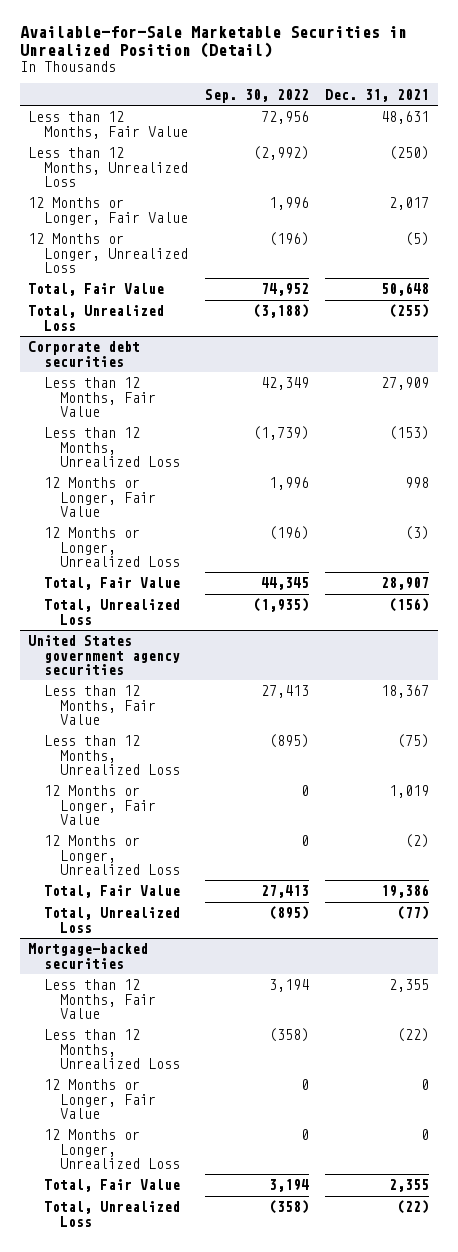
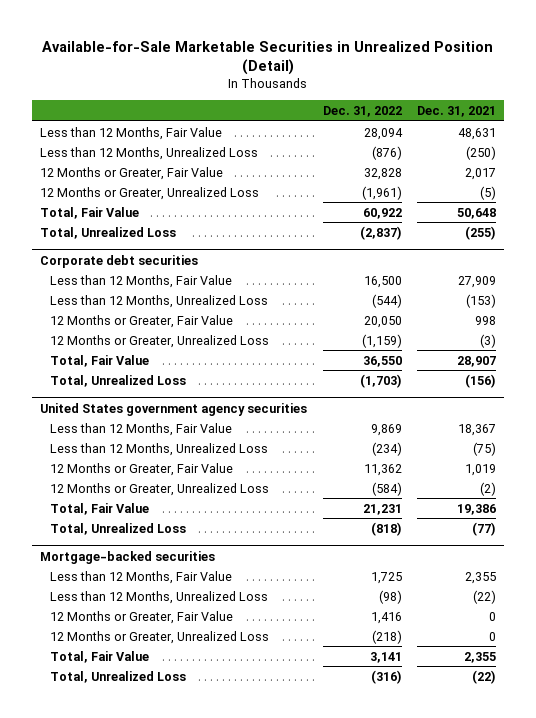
- | Sep. 30, 2022 | Dec. 31, 2021
+ | Dec. 31, 2022 | Dec. 31, 2021
- 12 Months or Longer, Fair Value | 1,996 | 2,017
- 12 Months or Longer, Unrealized Loss | (196) | (5)
+ 12 Months or Greater, Fair Value | 32,828 | 2,017
+ 12 Months or Greater, Unrealized Loss | (1,961) | (5)
@ Corporate debt securities
- 12 Months or Longer, Fair Value | 1,996 | 998
- 12 Months or Longer, Unrealized Loss | (196) | (3)
+ 12 Months or Greater, Fair Value | 20,050 | 998
+ 12 Months or Greater, Unrealized Loss | (1,159) | (3)
@ United States government agency securities
- 12 Months or Longer, Fair Value | 0 | 1,019
- 12 Months or Longer, Unrealized Loss | 0 | (2)
+ 12 Months or Greater, Fair Value | 11,362 | 1,019
+ 12 Months or Greater, Unrealized Loss | (584) | (2)
@ Mortgage-backed securities
- 12 Months or Longer, Fair Value | 0 | 0
- 12 Months or Longer, Unrealized Loss | 0 | 0
+ 12 Months or Greater, Fair Value | 1,416 | 0
+ 12 Months or Greater, Unrealized Loss | (218) | 0

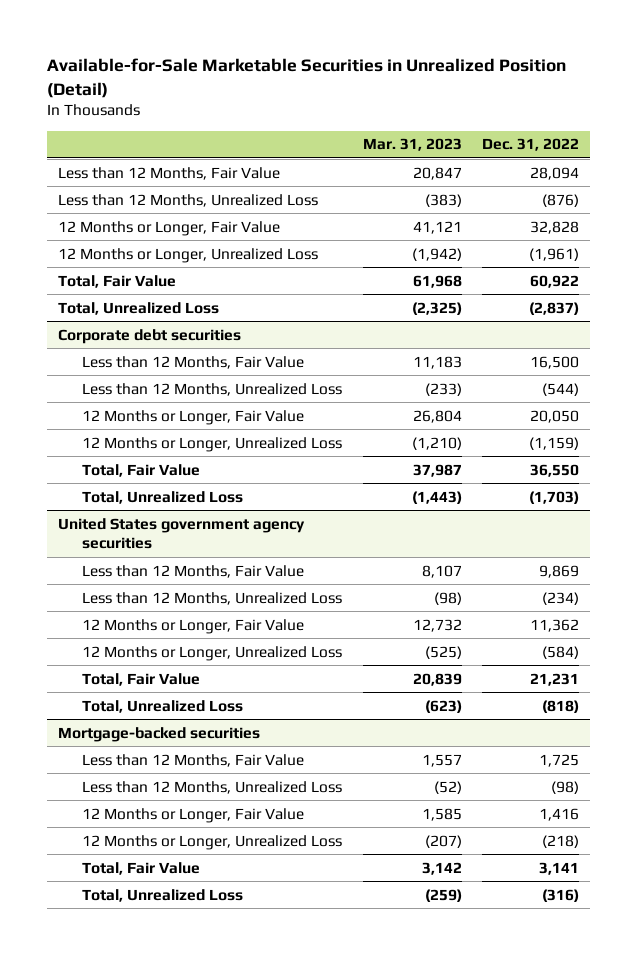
- | Dec. 31, 2022 | Dec. 31, 2021
+ | Mar. 31, 2023 | Dec. 31, 2022
- 12 Months or Greater, Fair Value | 32,828 | 2,017
- 12 Months or Greater, Unrealized Loss | (1,961) | (5)
+ 12 Months or Longer, Fair Value | 41,121 | 32,828
+ 12 Months or Longer, Unrealized Loss | (1,942) | (1,961)
@ Corporate debt securities
- 12 Months or Greater, Fair Value | 20,050 | 998
- 12 Months or Greater, Unrealized Loss | (1,159) | (3)
+ 12 Months or Longer, Fair Value | 26,804 | 20,050
+ 12 Months or Longer, Unrealized Loss | (1,210) | (1,159)
@ United States government agency securities
- 12 Months or Greater, Fair Value | 11,362 | 1,019
- 12 Months or Greater, Unrealized Loss | (584) | (2)
+ 12 Months or Longer, Fair Value | 12,732 | 11,362
+ 12 Months or Longer, Unrealized Loss | (525) | (584)
@ Mortgage-backed securities
- 12 Months or Greater, Fair Value | 1,416 | 0
- 12 Months or Greater, Unrealized Loss | (218) | 0
+ 12 Months or Longer, Fair Value | 1,585 | 1,416
+ 12 Months or Longer, Unrealized Loss | (207) | (218)

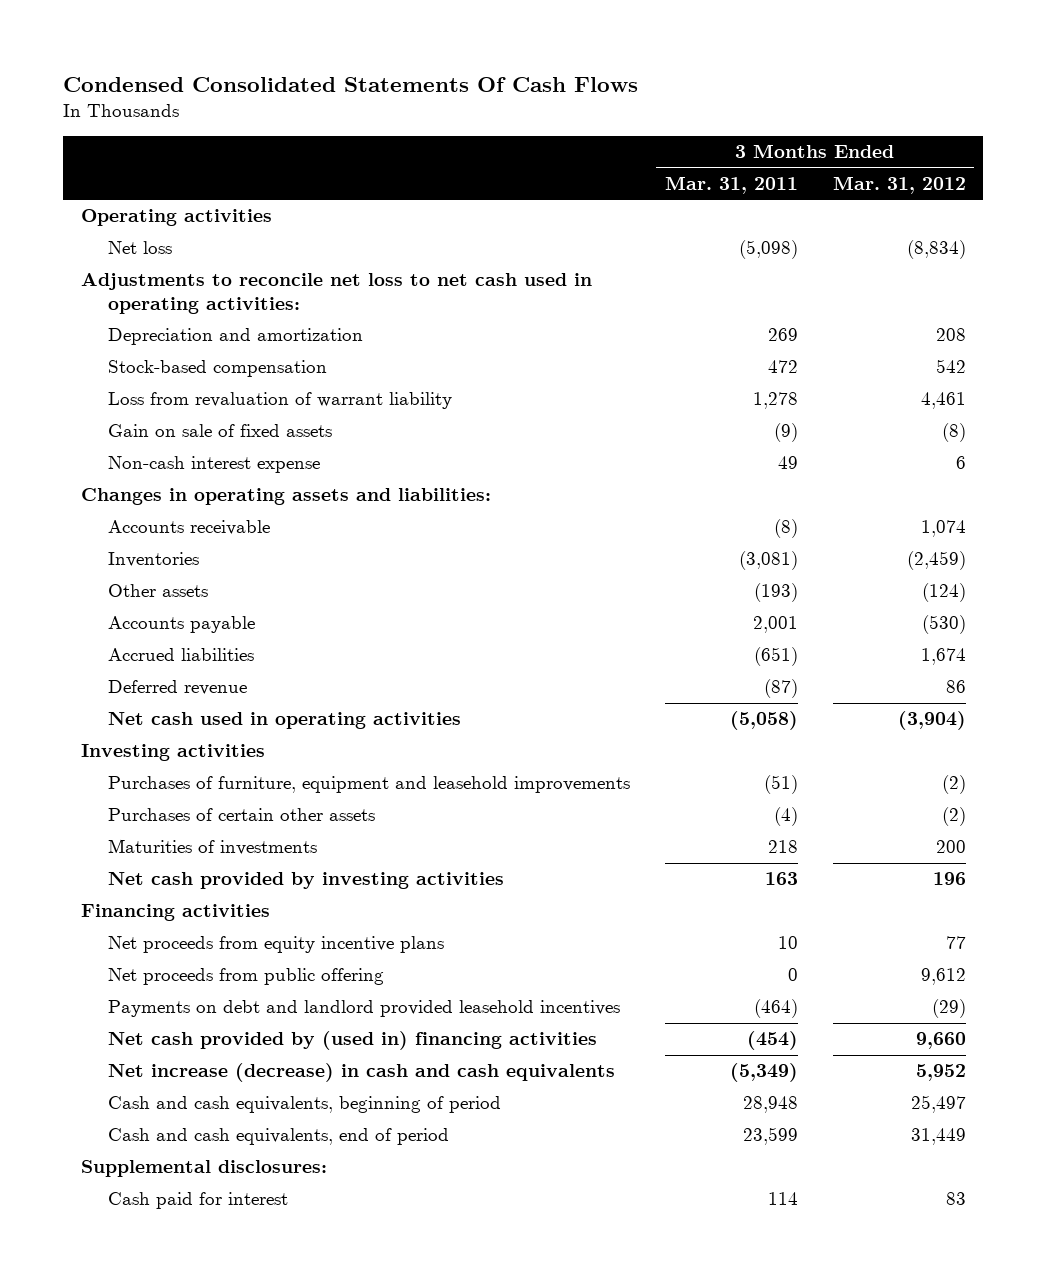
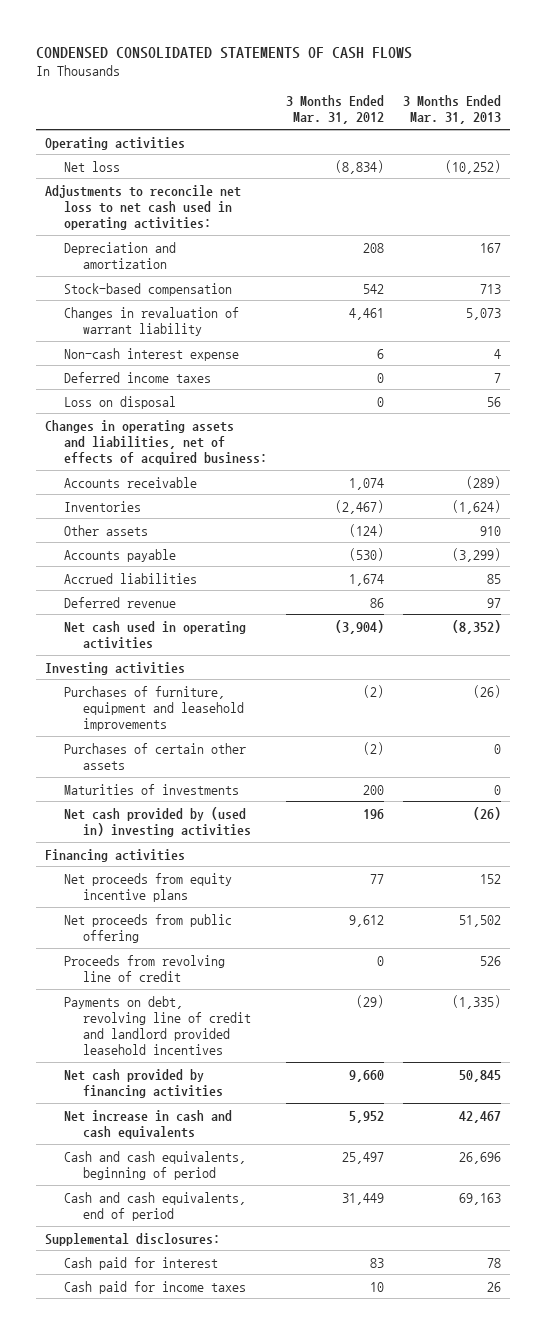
- Condensed Consolidated Statements Of Cash Flows
+ CONDENSED CONSOLIDATED STATEMENTS OF CASH FLOWS
- | 3 Months Ended Mar. 31, 2011 | 3 Months Ended Mar. 31, 2012
+ | 3 Months Ended Mar. 31, 2012 | 3 Months Ended Mar. 31, 2013
- Loss from revaluation of warrant liability | 1,278 | 4,461
- Gain on sale of fixed assets | (9) | (8)
+ Changes in revaluation of warrant liability | 4,461 | 5,073
- Changes in operating assets and liabilities:
+ Deferred income taxes | 0 | 7
+ Loss on disposal | 0 | 56
+ Changes in operating assets and liabilities, net of effects of acquired business:
- Inventories | (3,081) | (2,459)
+ Inventories | (2,467) | (1,624)
- Net cash provided by investing activities | 163 | 196
+ Net cash provided by (used in) investing activities | 196 | (26)
- Payments on debt and landlord provided leasehold incentives | (464) | (29)
- Net cash provided by (used in) financing activities | (454) | 9,660
- Net increase (decrease) in cash and cash equivalents | (5,349) | 5,952
+ Proceeds from revolving line of credit | 0 | 526
+ Payments on debt, revolving line of credit and landlord provided leasehold incentives | (29) | (1,335)
+ Net cash provided by financing activities | 9,660 | 50,845
+ Net increase in cash and cash equivalents | 5,952 | 42,467
+ Cash paid for income taxes | 10 | 26

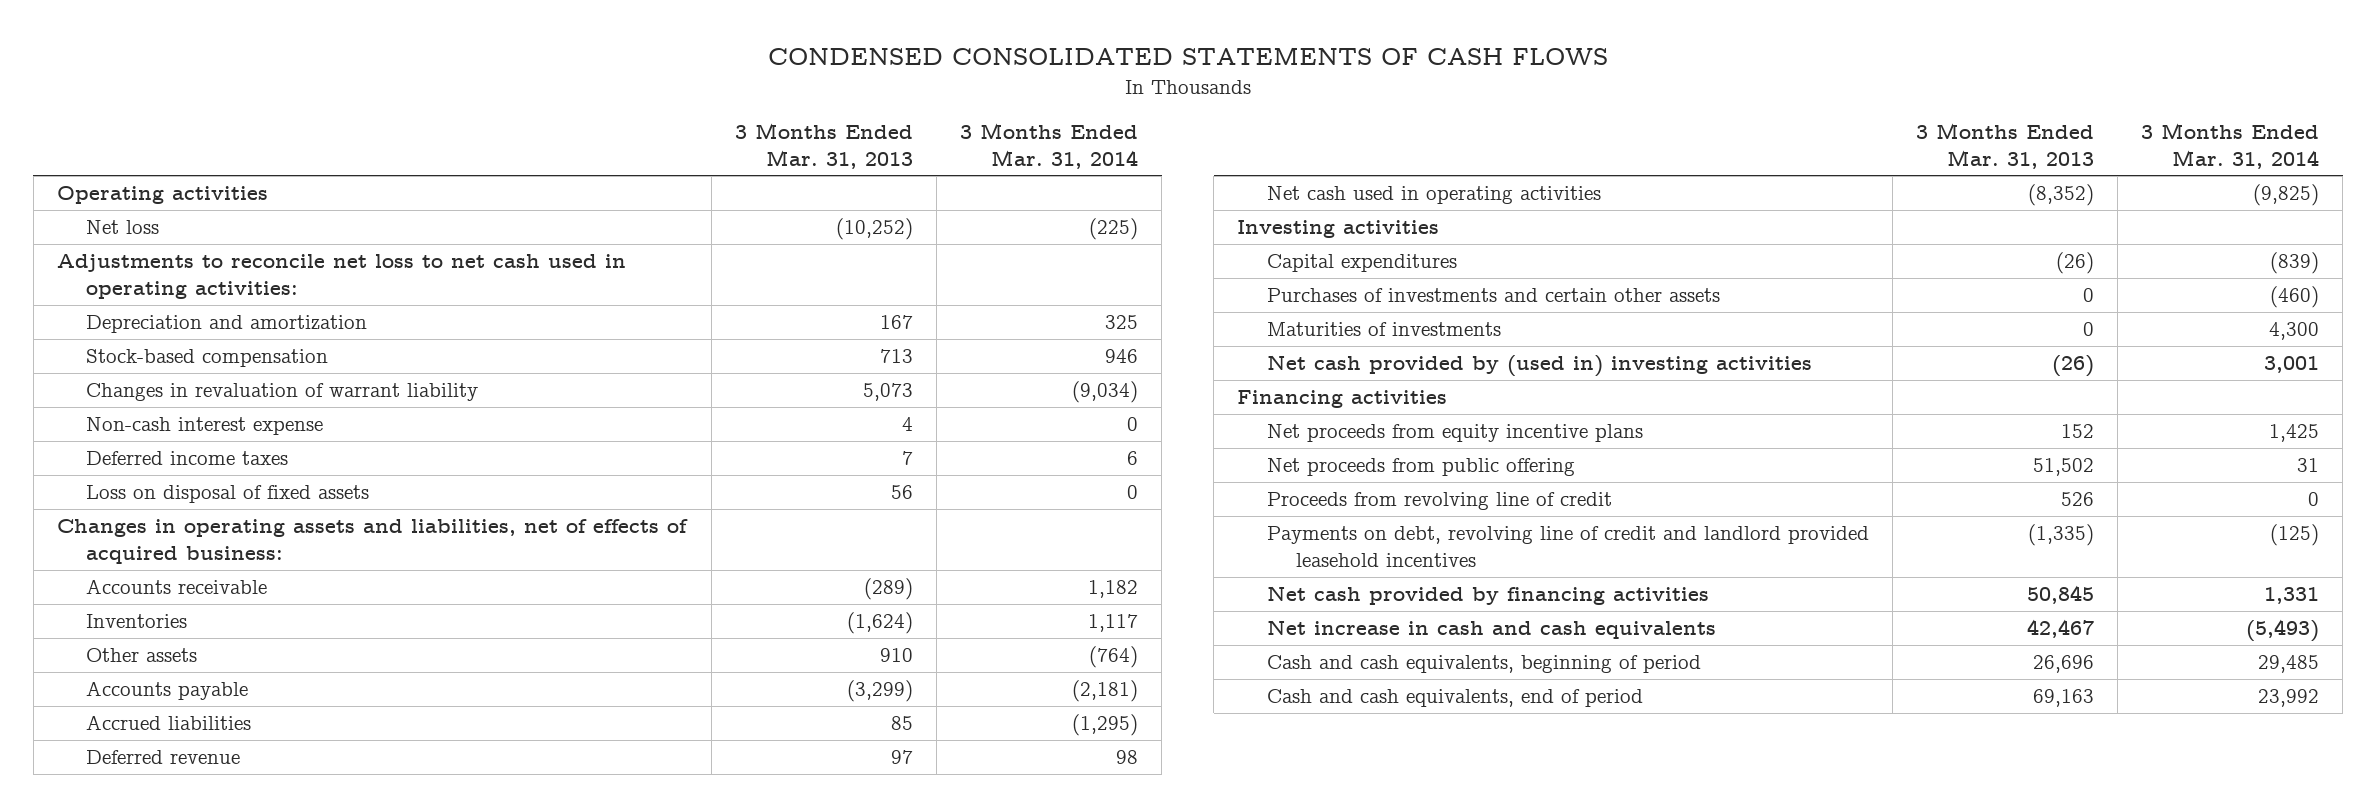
- | 3 Months Ended Mar. 31, 2012 | 3 Months Ended Mar. 31, 2013
+ | 3 Months Ended Mar. 31, 2013 | 3 Months Ended Mar. 31, 2014
- Loss on disposal | 0 | 56
+ Loss on disposal of fixed assets | 56 | 0
- Purchases of furniture, equipment and leasehold improvements | (2) | (26)
- Purchases of certain other assets | (2) | 0
+ Capital expenditures | (26) | (839)
+ Purchases of investments and certain other assets | 0 | (460)
- Supplemental disclosures:
- Cash paid for interest | 83 | 78
- Cash paid for income taxes | 10 | 26

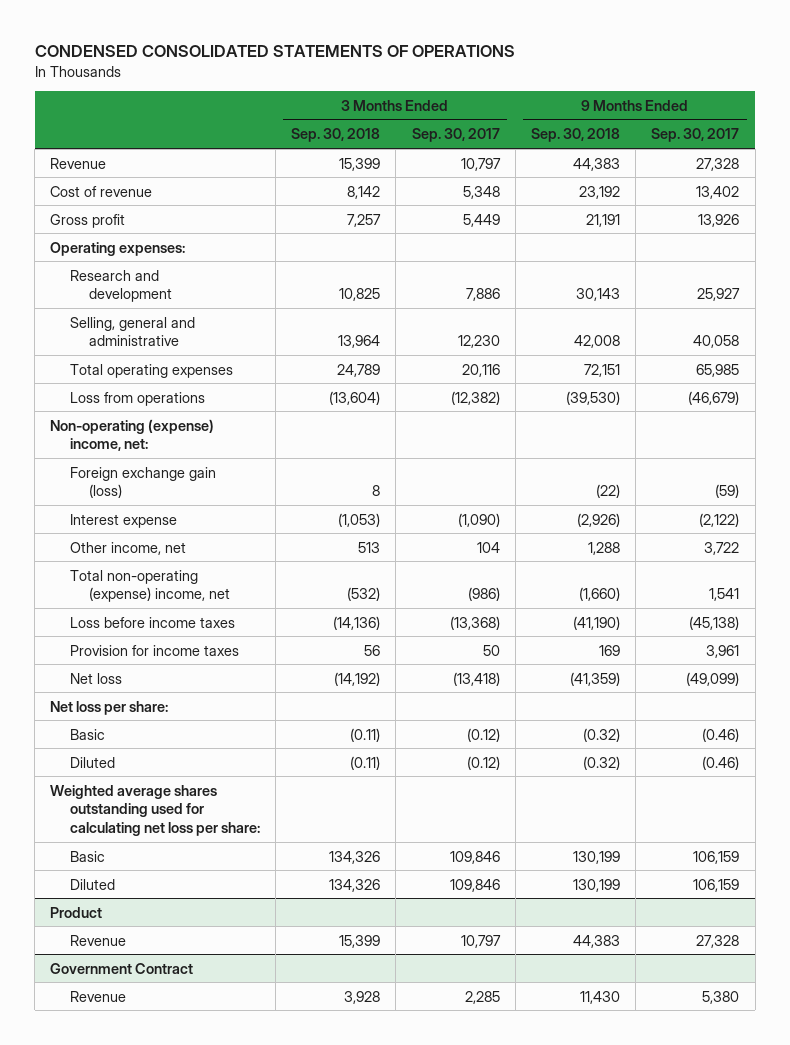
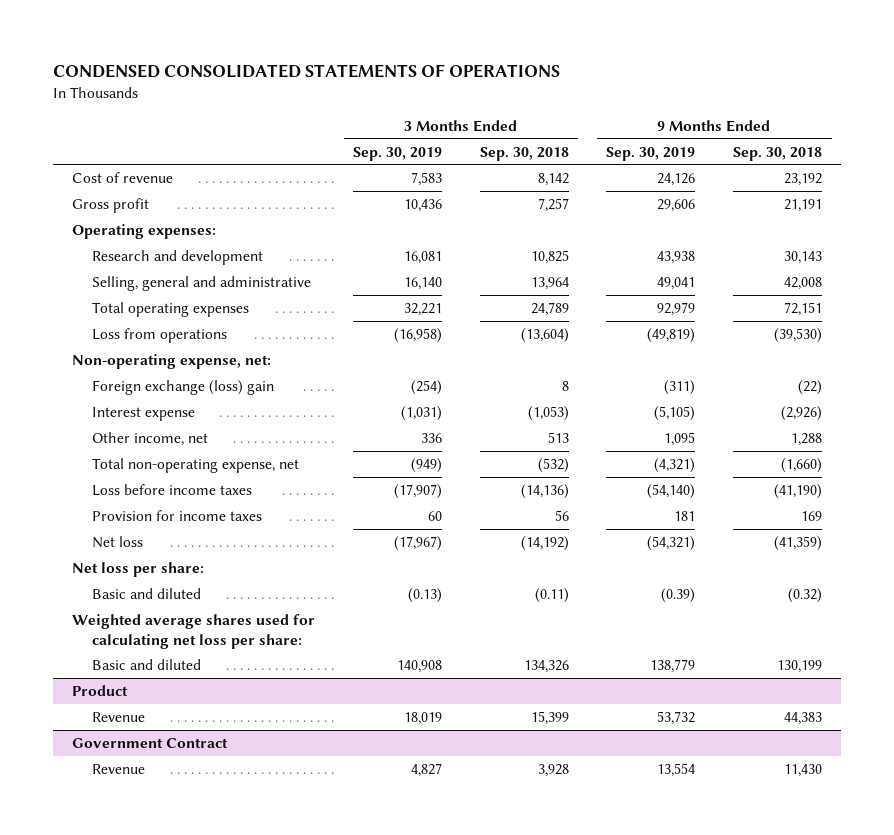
- | 3 Months Ended Sep. 30, 2018 | 3 Months Ended Sep. 30, 2017 | 9 Months Ended Sep. 30, 2018 | 9 Months Ended Sep. 30, 2017
+ | 3 Months Ended Sep. 30, 2019 | 3 Months Ended Sep. 30, 2018 | 9 Months Ended Sep. 30, 2019 | 9 Months Ended Sep. 30, 2018
- Revenue | 15,399 | 10,797 | 44,383 | 27,328
- Non-operating (expense) income, net:
- Foreign exchange gain (loss) | 8 | | (22) | (59)
+ Non-operating expense, net:
+ Foreign exchange (loss) gain | (254) | 8 | (311) | (22)
- Total non-operating (expense) income, net | (532) | (986) | (1,660) | 1,541
+ Total non-operating expense, net | (949) | (532) | (4,321) | (1,660)
- Basic | (0.11) | (0.12) | (0.32) | (0.46)
- Diluted | (0.11) | (0.12) | (0.32) | (0.46)
- Weighted average shares outstanding used for calculating net loss per share:
- Basic | 134,326 | 109,846 | 130,199 | 106,159
- Diluted | 134,326 | 109,846 | 130,199 | 106,159
+ Basic and diluted | (0.13) | (0.11) | (0.39) | (0.32)
+ Weighted average shares used for calculating net loss per share:
+ Basic and diluted | 140,908 | 134,326 | 138,779 | 130,199

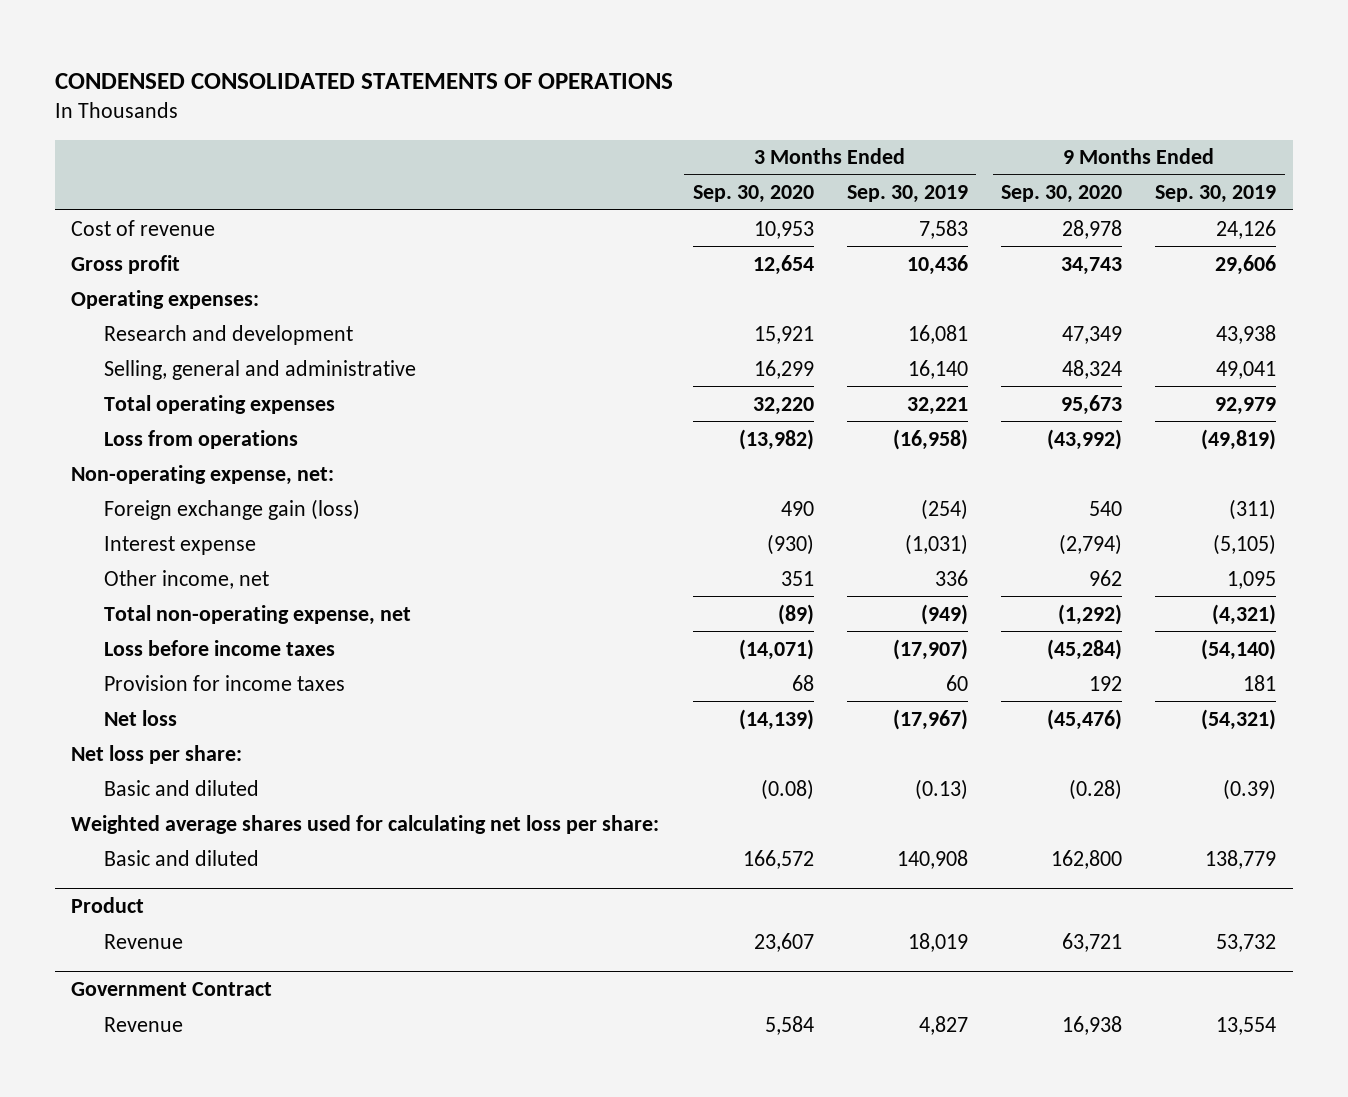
- | 3 Months Ended Sep. 30, 2019 | 3 Months Ended Sep. 30, 2018 | 9 Months Ended Sep. 30, 2019 | 9 Months Ended Sep. 30, 2018
+ | 3 Months Ended Sep. 30, 2020 | 3 Months Ended Sep. 30, 2019 | 9 Months Ended Sep. 30, 2020 | 9 Months Ended Sep. 30, 2019
- Foreign exchange (loss) gain | (254) | 8 | (311) | (22)
+ Foreign exchange gain (loss) | 490 | (254) | 540 | (311)

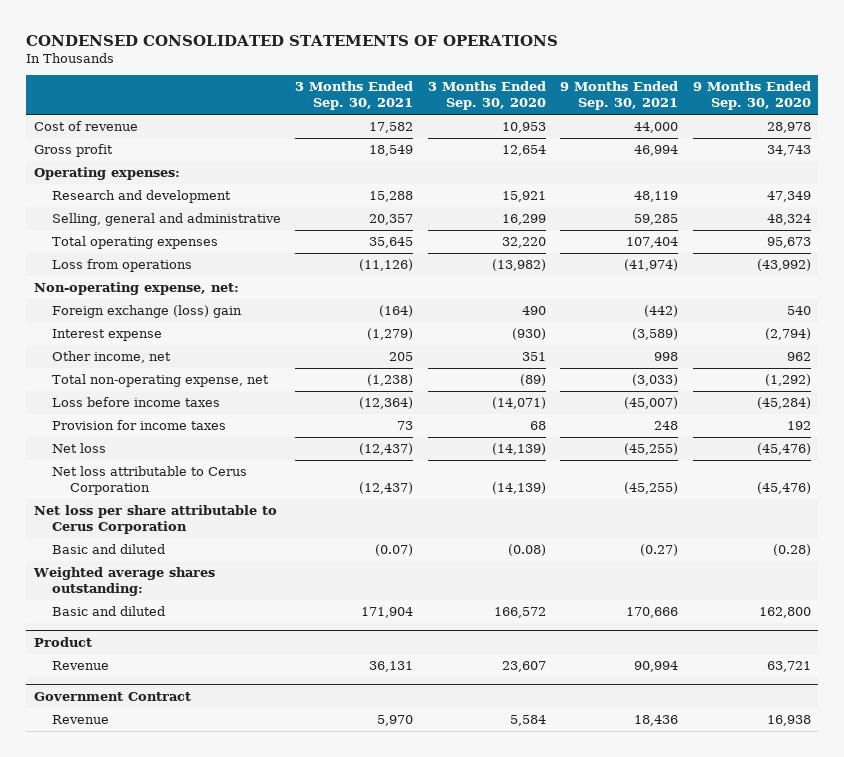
- | 3 Months Ended Sep. 30, 2020 | 3 Months Ended Sep. 30, 2019 | 9 Months Ended Sep. 30, 2020 | 9 Months Ended Sep. 30, 2019
+ | 3 Months Ended Sep. 30, 2021 | 3 Months Ended Sep. 30, 2020 | 9 Months Ended Sep. 30, 2021 | 9 Months Ended Sep. 30, 2020
- Foreign exchange gain (loss) | 490 | (254) | 540 | (311)
+ Foreign exchange (loss) gain | (164) | 490 | (442) | 540
- Net loss per share:
+ Net loss attributable to Cerus Corporation | (12,437) | (14,139) | (45,255) | (45,476)
+ Net loss per share attributable to Cerus Corporation
- Weighted average shares used for calculating net loss per share:
+ Weighted average shares outstanding:

